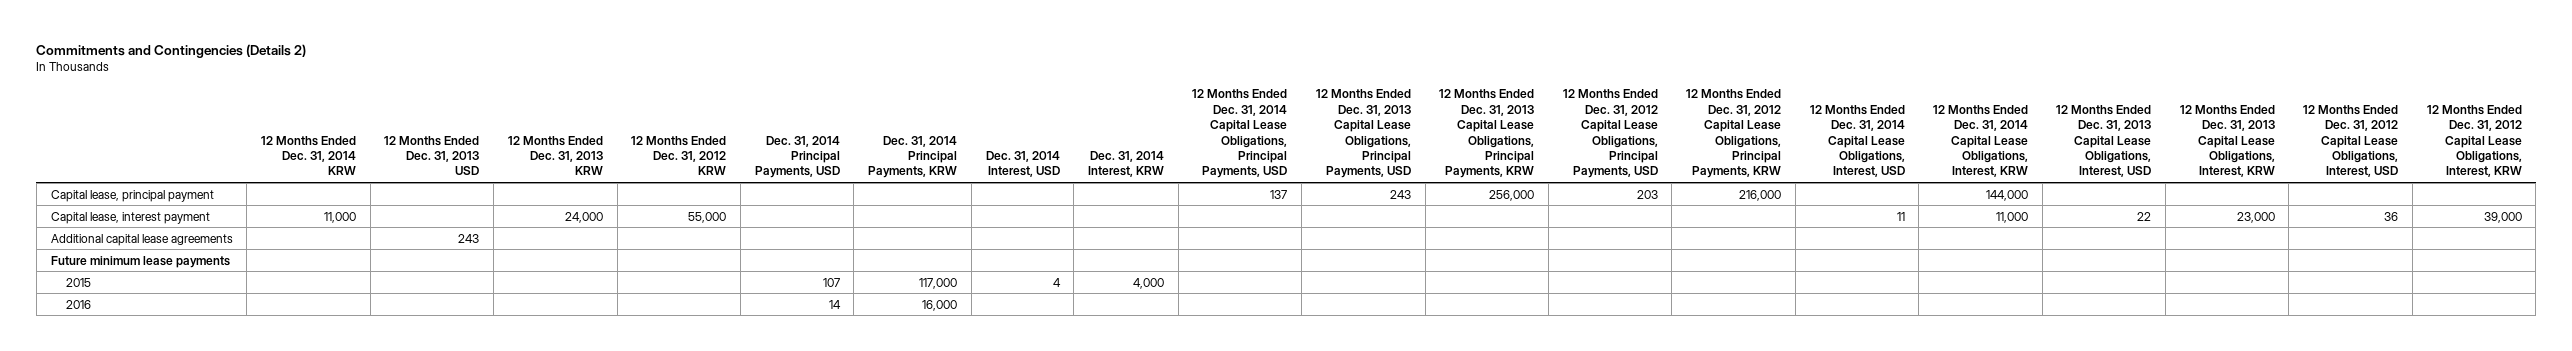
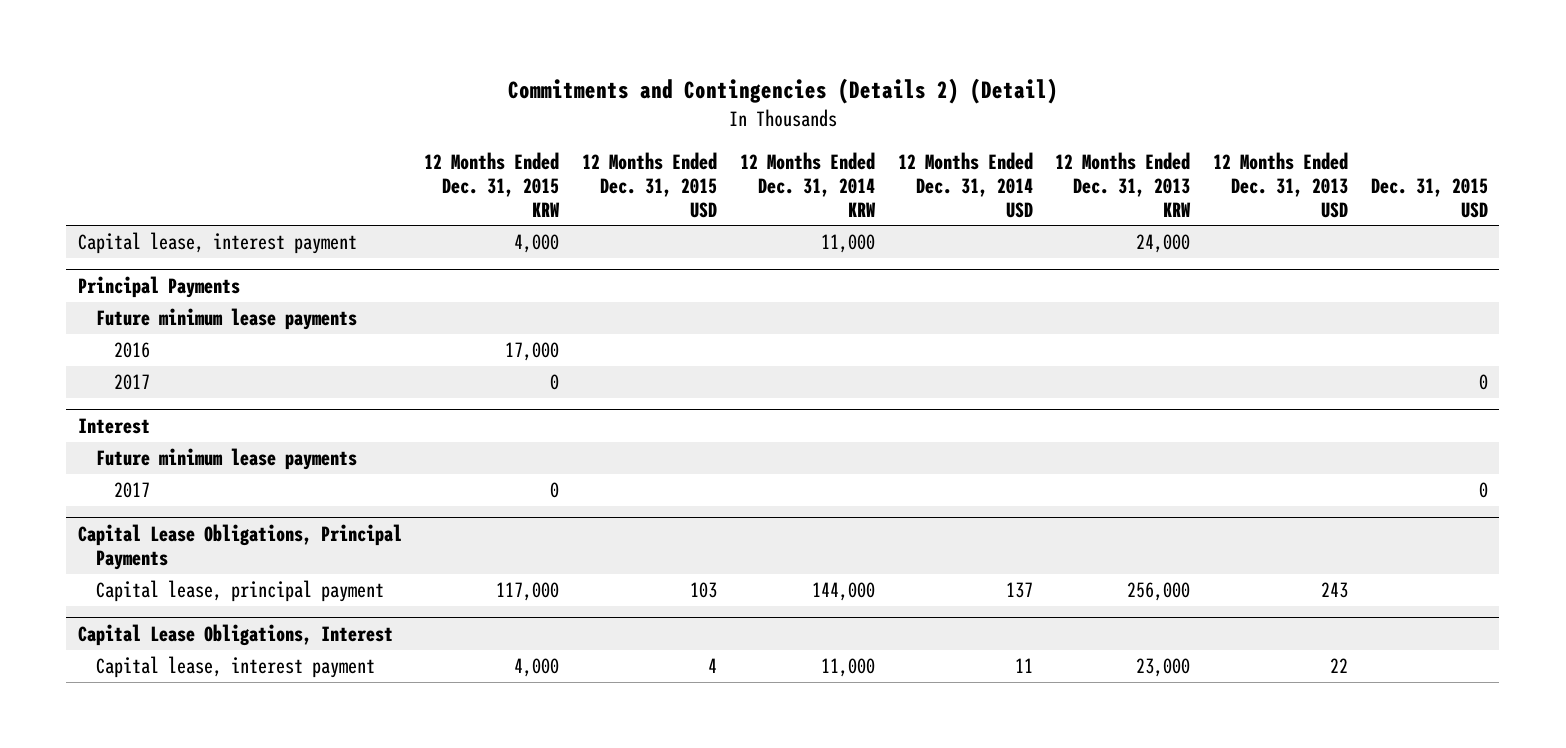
- Commitments and Contingencies (Details 2)
+ Commitments and Contingencies (Details 2) (Detail)
- | 12 Months Ended Dec. 31, 2014 KRW | 12 Months Ended Dec. 31, 2013 USD | 12 Months Ended Dec. 31, 2013 KRW | 12 Months Ended Dec. 31, 2012 KRW | Dec. 31, 2014 Principal Payments, USD | Dec. 31, 2014 Principal Payments, KRW | Dec. 31, 2014 Interest, USD | Dec. 31, 2014 Interest, KRW | 12 Months Ended Dec. 31, 2014 Capital Lease Obligations, Principal Payments, USD | 12 Months Ended Dec. 31, 2013 Capital Lease Obligations, Principal Payments, USD | 12 Months Ended Dec. 31, 2013 Capital Lease Obligations, Principal Payments, KRW | 12 Months Ended Dec. 31, 2012 Capital Lease Obligations, Principal Payments, USD | 12 Months Ended Dec. 31, 2012 Capital Lease Obligations, Principal Payments, KRW | 12 Months Ended Dec. 31, 2014 Capital Lease Obligations, Interest, USD | 12 Months Ended Dec. 31, 2014 Capital Lease Obligations, Interest, KRW | 12 Months Ended Dec. 31, 2013 Capital Lease Obligations, Interest, USD | 12 Months Ended Dec. 31, 2013 Capital Lease Obligations, Interest, KRW | 12 Months Ended Dec. 31, 2012 Capital Lease Obligations, Interest, USD | 12 Months Ended Dec. 31, 2012 Capital Lease Obligations, Interest, KRW
+ | 12 Months Ended Dec. 31, 2015 KRW | 12 Months Ended Dec. 31, 2015 USD | 12 Months Ended Dec. 31, 2014 KRW | 12 Months Ended Dec. 31, 2014 USD | 12 Months Ended Dec. 31, 2013 KRW | 12 Months Ended Dec. 31, 2013 USD | Dec. 31, 2015 USD
- Capital lease, principal payment | | | | | | | | | 137 | 243 | 256,000 | 203 | 216,000 | | 144,000 | | | |
- Additional capital lease agreements | | 243 | | | | | | | | | | | | | | | | |
- Future minimum lease payments
- 2015 | | | | | 107 | 117,000 | 4 | 4,000 | | | | | | | | | | |
- 2016 | | | | | 14 | 16,000 | | | | | | | | | | | | |
+ Principal Payments
+ Future minimum lease payments
+ 2016 | 17,000 | | | | | |
+ 2017 | 0 | | | | | | 0
+ Interest
+ Future minimum lease payments
+ 2017 | 0 | | | | | | 0
+ Capital Lease Obligations, Principal Payments
+ Capital lease, principal payment | 117,000 | 103 | 144,000 | 137 | 256,000 | 243 |
+ Capital Lease Obligations, Interest
+ Capital lease, interest payment | 4,000 | 4 | 11,000 | 11 | 23,000 | 22 |

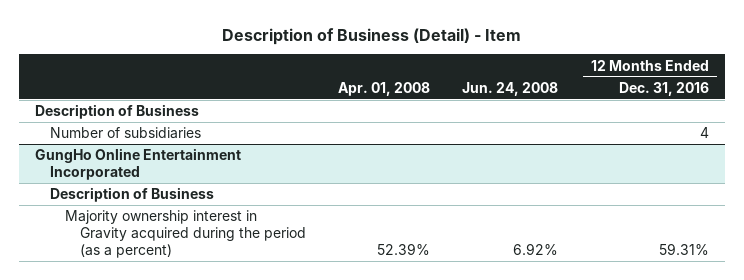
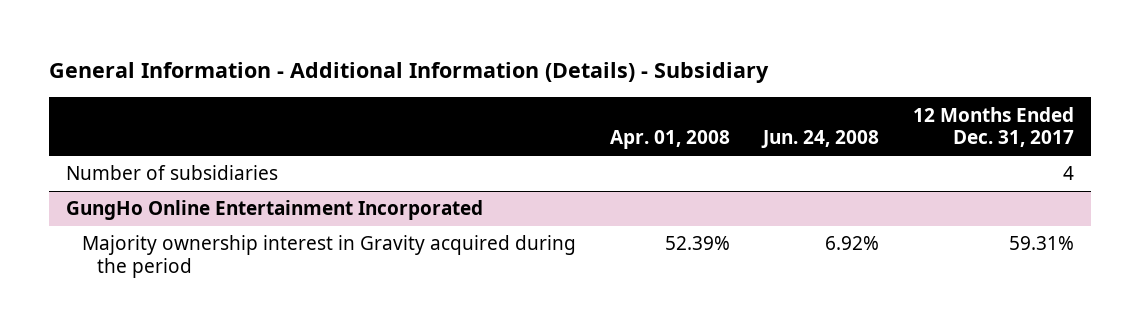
- Description of Business (Detail) - Item
+ General Information - Additional Information (Details) - Subsidiary
- | Apr. 01, 2008 | Jun. 24, 2008 | 12 Months Ended Dec. 31, 2016
+ | Apr. 01, 2008 | Jun. 24, 2008 | 12 Months Ended Dec. 31, 2017
- Description of Business
@ GungHo Online Entertainment Incorporated
- Description of Business
- Majority ownership interest in Gravity acquired during the period (as a percent) | 52.39% | 6.92% | 59.31%
+ Majority ownership interest in Gravity acquired during the period | 52.39% | 6.92% | 59.31%

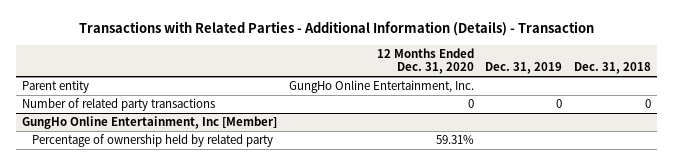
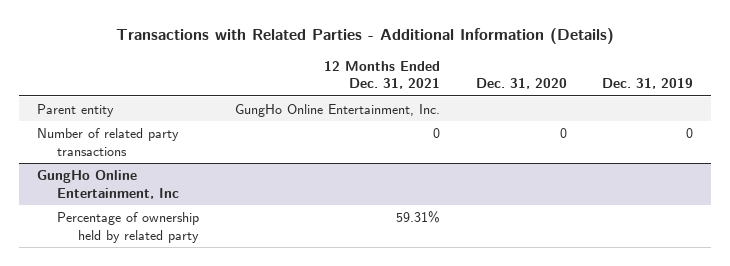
- Transactions with Related Parties - Additional Information (Details) - Transaction
+ Transactions with Related Parties - Additional Information (Details)
- | 12 Months Ended Dec. 31, 2020 | Dec. 31, 2019 | Dec. 31, 2018
+ | 12 Months Ended Dec. 31, 2021 | Dec. 31, 2020 | Dec. 31, 2019
- GungHo Online Entertainment, Inc [Member]
+ GungHo Online Entertainment, Inc

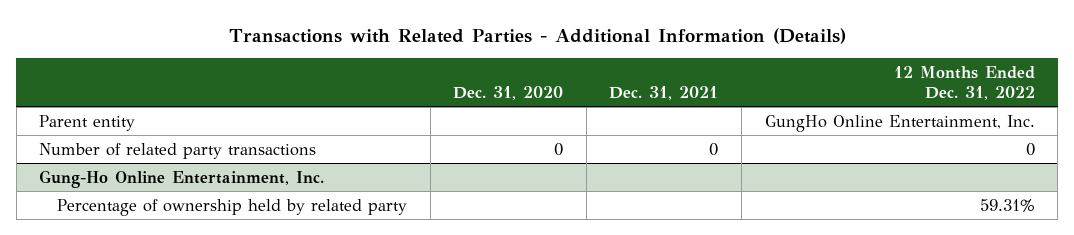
- | 12 Months Ended Dec. 31, 2021 | Dec. 31, 2020 | Dec. 31, 2019
+ | Dec. 31, 2020 | Dec. 31, 2021 | 12 Months Ended Dec. 31, 2022
- GungHo Online Entertainment, Inc
+ Gung-Ho Online Entertainment, Inc.

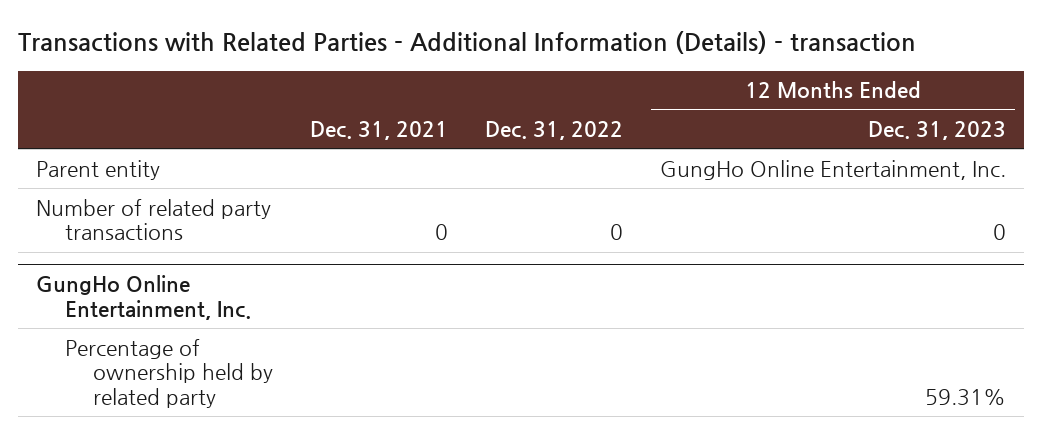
- Transactions with Related Parties - Additional Information (Details)
+ Transactions with Related Parties - Additional Information (Details) - transaction
- | Dec. 31, 2020 | Dec. 31, 2021 | 12 Months Ended Dec. 31, 2022
+ | Dec. 31, 2021 | Dec. 31, 2022 | 12 Months Ended Dec. 31, 2023
- Gung-Ho Online Entertainment, Inc.
+ GungHo Online Entertainment, Inc.

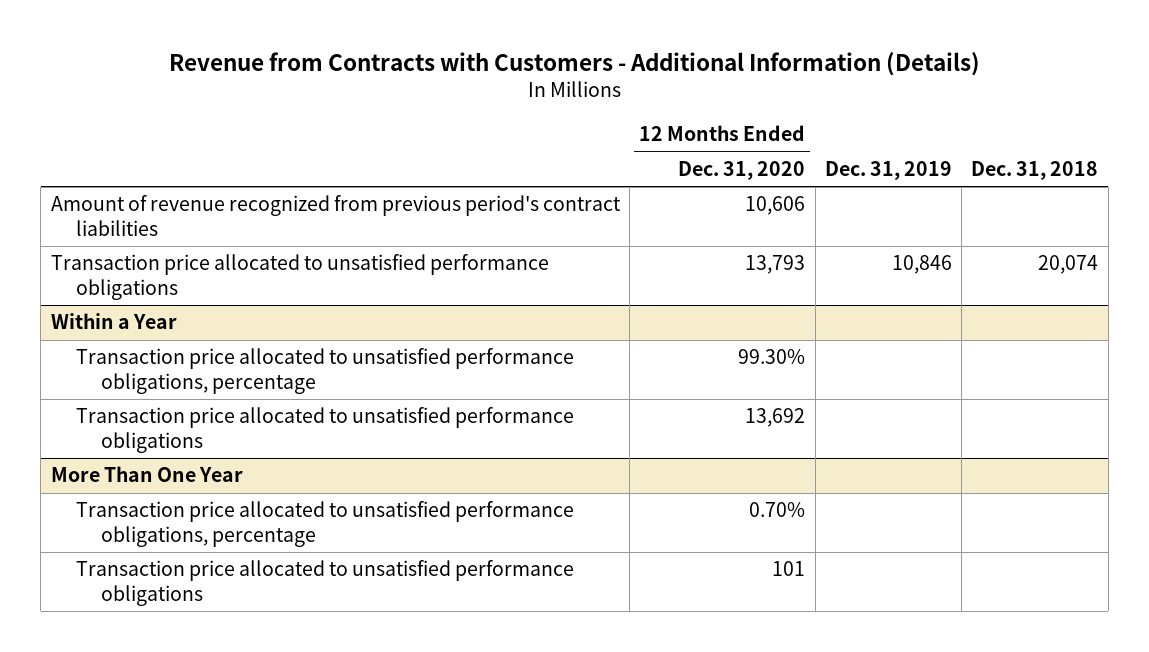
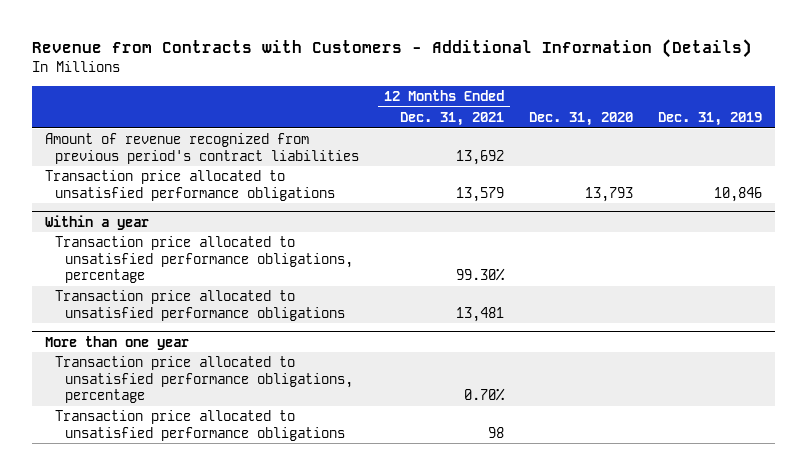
- | 12 Months Ended Dec. 31, 2020 | Dec. 31, 2019 | Dec. 31, 2018
+ | 12 Months Ended Dec. 31, 2021 | Dec. 31, 2020 | Dec. 31, 2019
- Within a Year
+ Within a year
- More Than One Year
+ More than one year

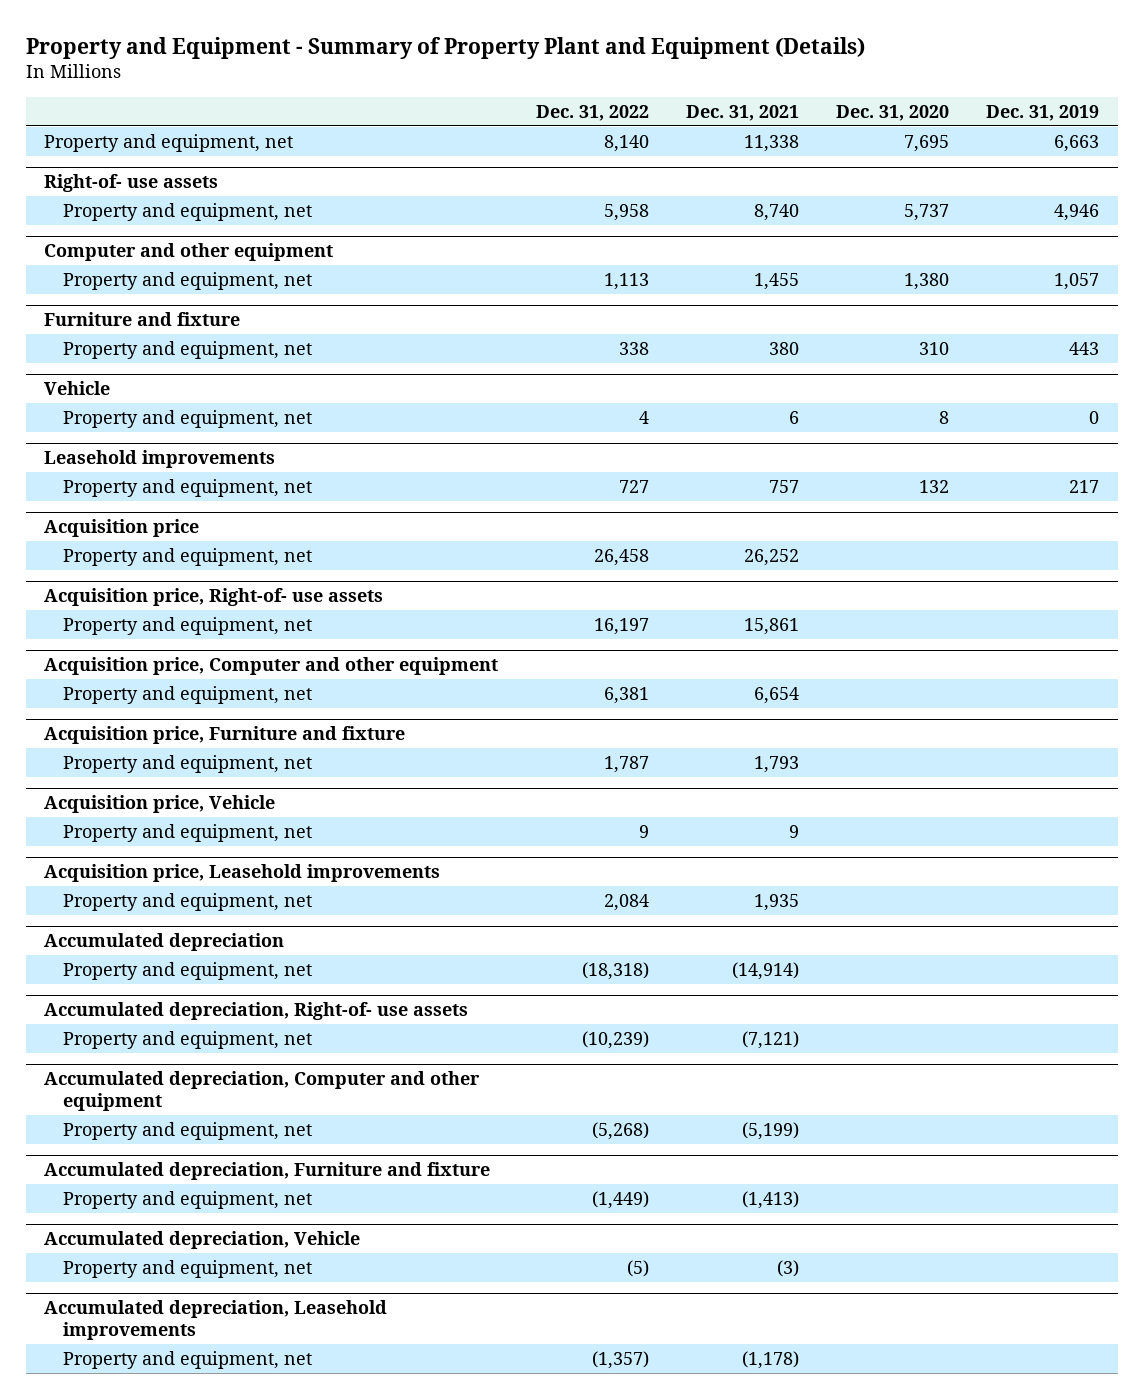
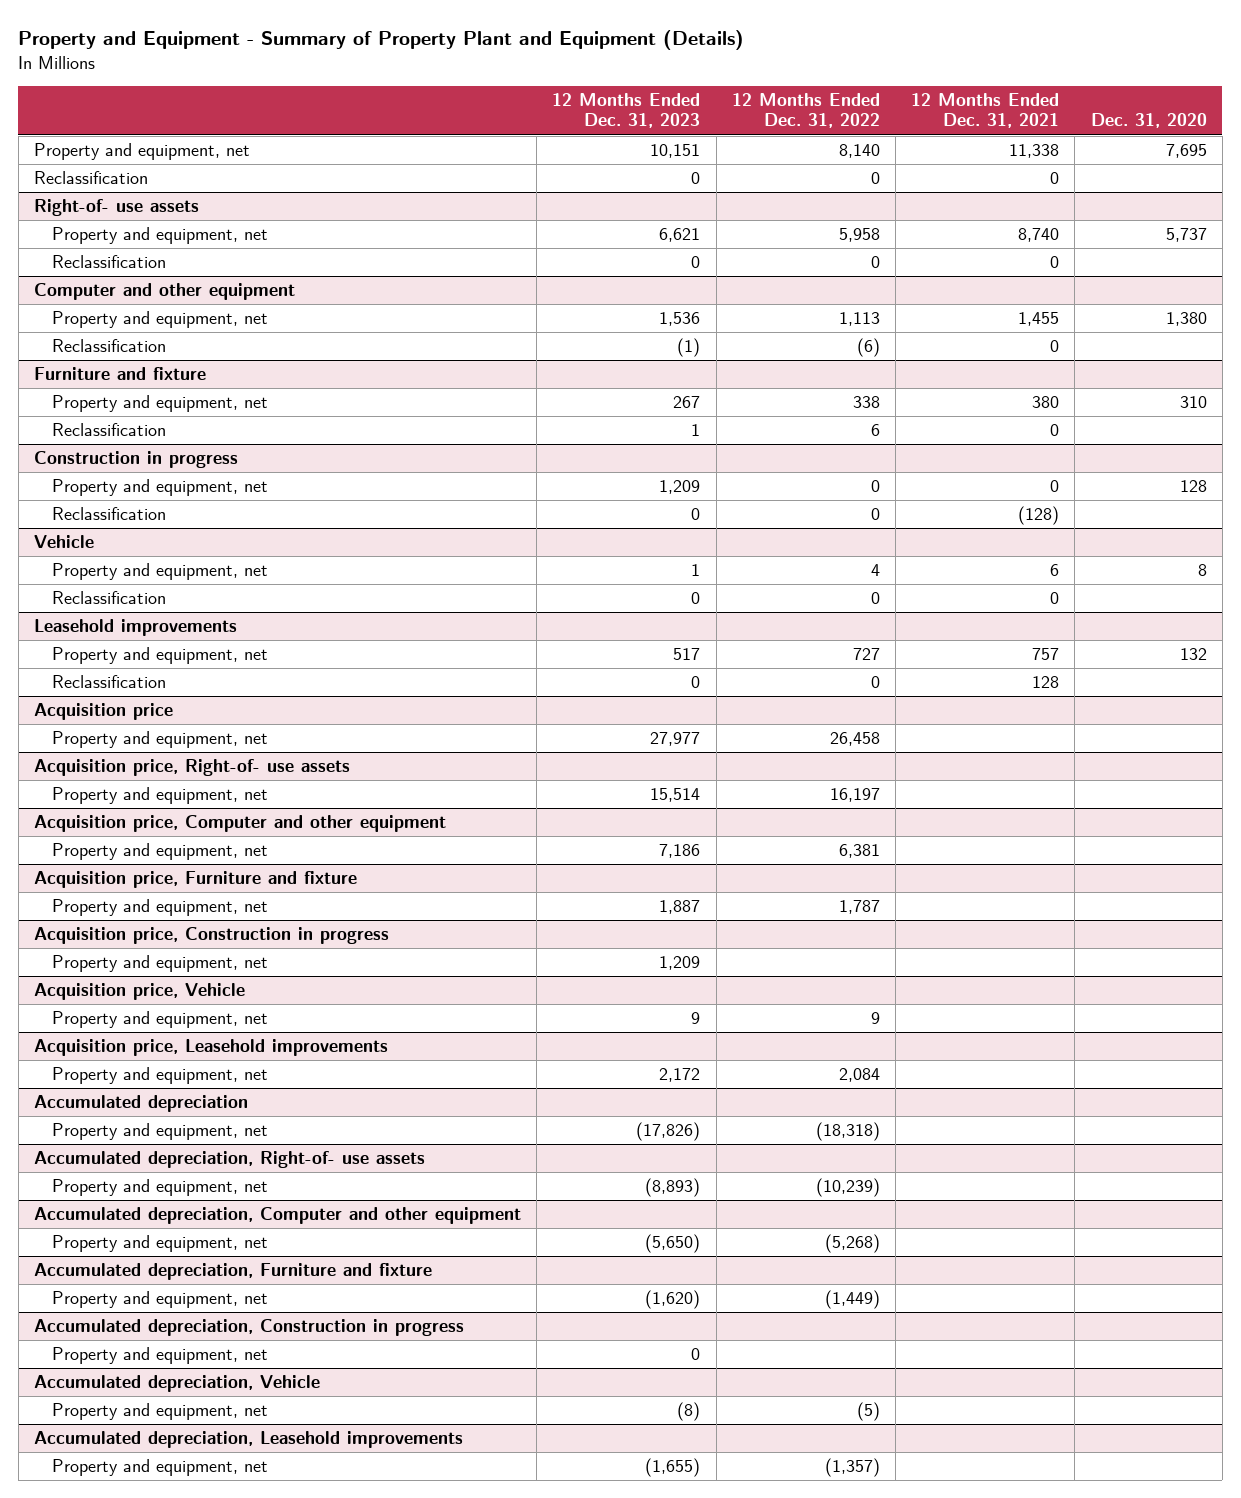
- | Dec. 31, 2022 | Dec. 31, 2021 | Dec. 31, 2020 | Dec. 31, 2019
+ | 12 Months Ended Dec. 31, 2023 | 12 Months Ended Dec. 31, 2022 | 12 Months Ended Dec. 31, 2021 | Dec. 31, 2020
+ Reclassification | 0 | 0 | 0 |
@ Right-of- use assets
+ Reclassification | 0 | 0 | 0 |
@ Computer and other equipment
+ Reclassification | (1) | (6) | 0 |
@ Furniture and fixture
+ Reclassification | 1 | 6 | 0 |
+ Construction in progress
+ Property and equipment, net | 1,209 | 0 | 0 | 128
+ Reclassification | 0 | 0 | (128) |
@ Vehicle
+ Reclassification | 0 | 0 | 0 |
@ Leasehold improvements
+ Reclassification | 0 | 0 | 128 |
+ Acquisition price, Construction in progress
+ Property and equipment, net | 1,209 | | |
+ Accumulated depreciation, Construction in progress
+ Property and equipment, net | 0 | | |

